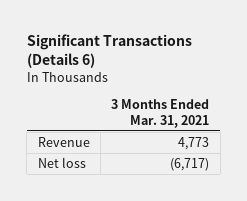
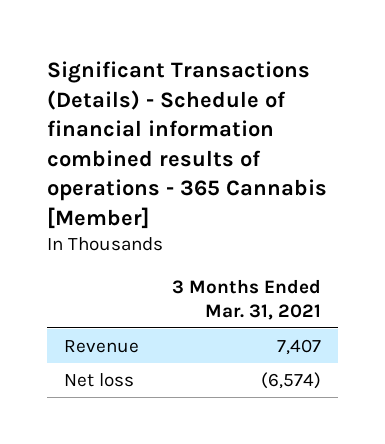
- Significant Transactions (Details 6)
+ Significant Transactions (Details) - Schedule of financial information combined results of operations - 365 Cannabis [Member]
- Revenue | 4,773
- Net loss | (6,717)
+ Revenue | 7,407
+ Net loss | (6,574)

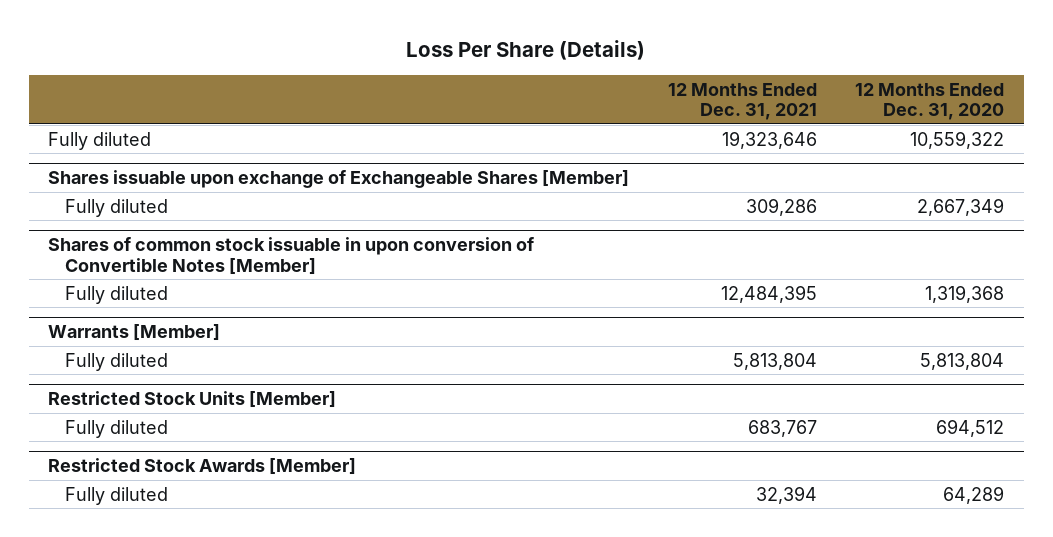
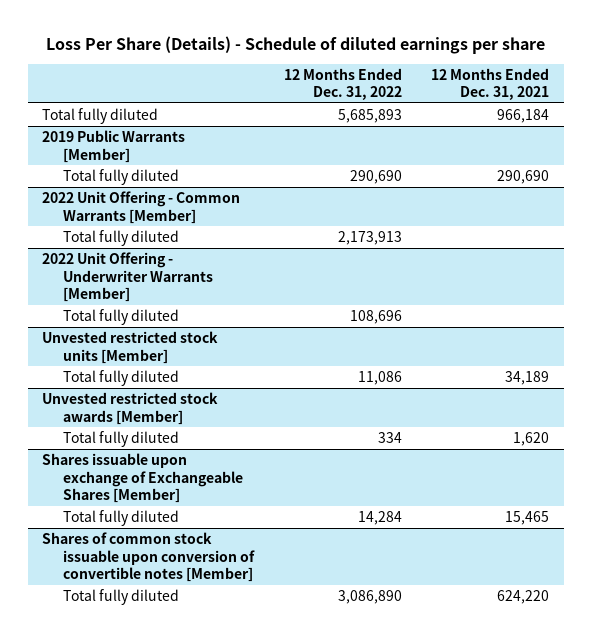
- Loss Per Share (Details)
+ Loss Per Share (Details) - Schedule of diluted earnings per share
- | 12 Months Ended Dec. 31, 2021 | 12 Months Ended Dec. 31, 2020
+ | 12 Months Ended Dec. 31, 2022 | 12 Months Ended Dec. 31, 2021
- Fully diluted | 19,323,646 | 10,559,322
+ Total fully diluted | 5,685,893 | 966,184
+ 2019 Public Warrants [Member]
+ Total fully diluted | 290,690 | 290,690
+ 2022 Unit Offering - Common Warrants [Member]
+ Total fully diluted | 2,173,913 |
+ 2022 Unit Offering - Underwriter Warrants [Member]
+ Total fully diluted | 108,696 |
+ Unvested restricted stock units [Member]
+ Total fully diluted | 11,086 | 34,189
+ Unvested restricted stock awards [Member]
+ Total fully diluted | 334 | 1,620
@ Shares issuable upon exchange of Exchangeable Shares [Member]
- Fully diluted | 309,286 | 2,667,349
- Shares of common stock issuable in upon conversion of Convertible Notes [Member]
- Fully diluted | 12,484,395 | 1,319,368
- Warrants [Member]
- Fully diluted | 5,813,804 | 5,813,804
- Restricted Stock Units [Member]
- Fully diluted | 683,767 | 694,512
- Restricted Stock Awards [Member]
- Fully diluted | 32,394 | 64,289
@ Shares issuable upon exchange of Exchangeable Shares [Member]
+ Total fully diluted | 14,284 | 15,465
+ Shares of common stock issuable upon conversion of convertible notes [Member]
+ Total fully diluted | 3,086,890 | 624,220

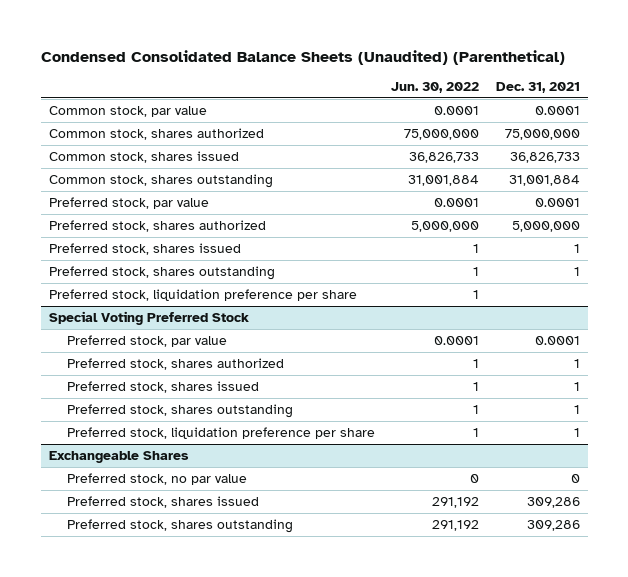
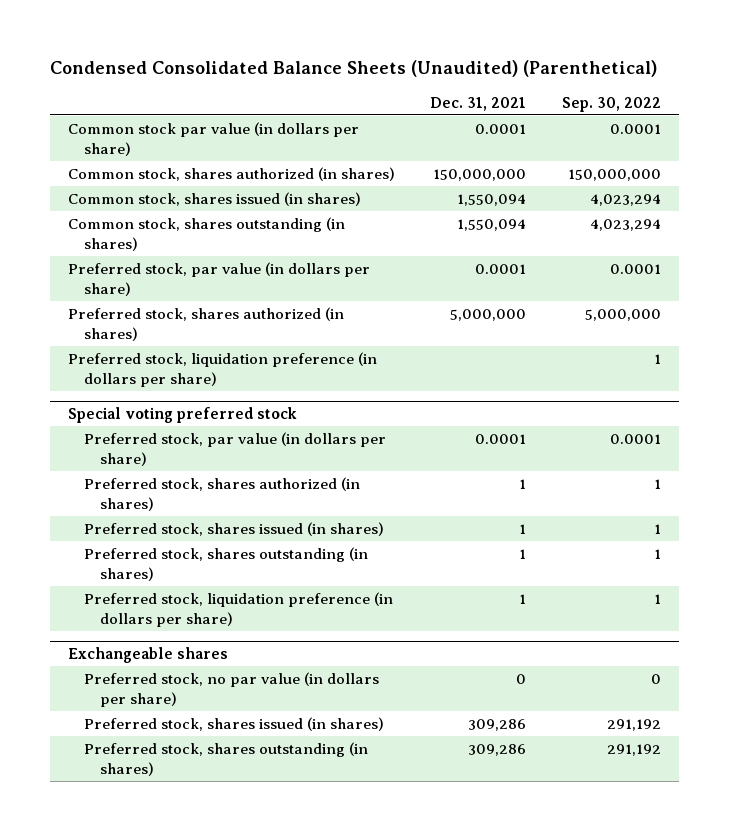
- | Jun. 30, 2022 | Dec. 31, 2021
+ | Dec. 31, 2021 | Sep. 30, 2022
- Common stock, par value | 0.0001 | 0.0001
- Common stock, shares authorized | 75,000,000 | 75,000,000
- Common stock, shares issued | 36,826,733 | 36,826,733
- Common stock, shares outstanding | 31,001,884 | 31,001,884
- Preferred stock, par value | 0.0001 | 0.0001
- Preferred stock, shares authorized | 5,000,000 | 5,000,000
- Preferred stock, shares issued | 1 | 1
- Preferred stock, shares outstanding | 1 | 1
- Preferred stock, liquidation preference per share | 1 |
- Special Voting Preferred Stock
- Preferred stock, par value | 0.0001 | 0.0001
- Preferred stock, shares authorized | 1 | 1
- Preferred stock, shares issued | 1 | 1
- Preferred stock, shares outstanding | 1 | 1
- Preferred stock, liquidation preference per share | 1 | 1
- Exchangeable Shares
- Preferred stock, no par value | 0 | 0
- Preferred stock, shares issued | 291,192 | 309,286
- Preferred stock, shares outstanding | 291,192 | 309,286
+ Common stock par value (in dollars per share) | 0.0001 | 0.0001
+ Common stock, shares authorized (in shares) | 150,000,000 | 150,000,000
+ Common stock, shares issued (in shares) | 1,550,094 | 4,023,294
+ Common stock, shares outstanding (in shares) | 1,550,094 | 4,023,294
+ Preferred stock, par value (in dollars per share) | 0.0001 | 0.0001
+ Preferred stock, shares authorized (in shares) | 5,000,000 | 5,000,000
+ Preferred stock, liquidation preference (in dollars per share) | | 1
+ Special voting preferred stock
+ Preferred stock, par value (in dollars per share) | 0.0001 | 0.0001
+ Preferred stock, shares authorized (in shares) | 1 | 1
+ Preferred stock, shares issued (in shares) | 1 | 1
+ Preferred stock, shares outstanding (in shares) | 1 | 1
+ Preferred stock, liquidation preference (in dollars per share) | 1 | 1
+ Exchangeable shares
+ Preferred stock, no par value (in dollars per share) | 0 | 0
+ Preferred stock, shares issued (in shares) | 309,286 | 291,192
+ Preferred stock, shares outstanding (in shares) | 309,286 | 291,192

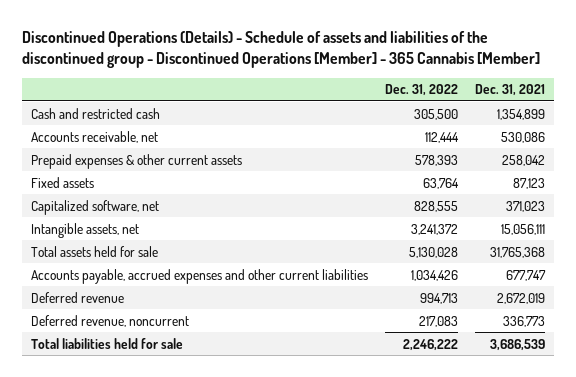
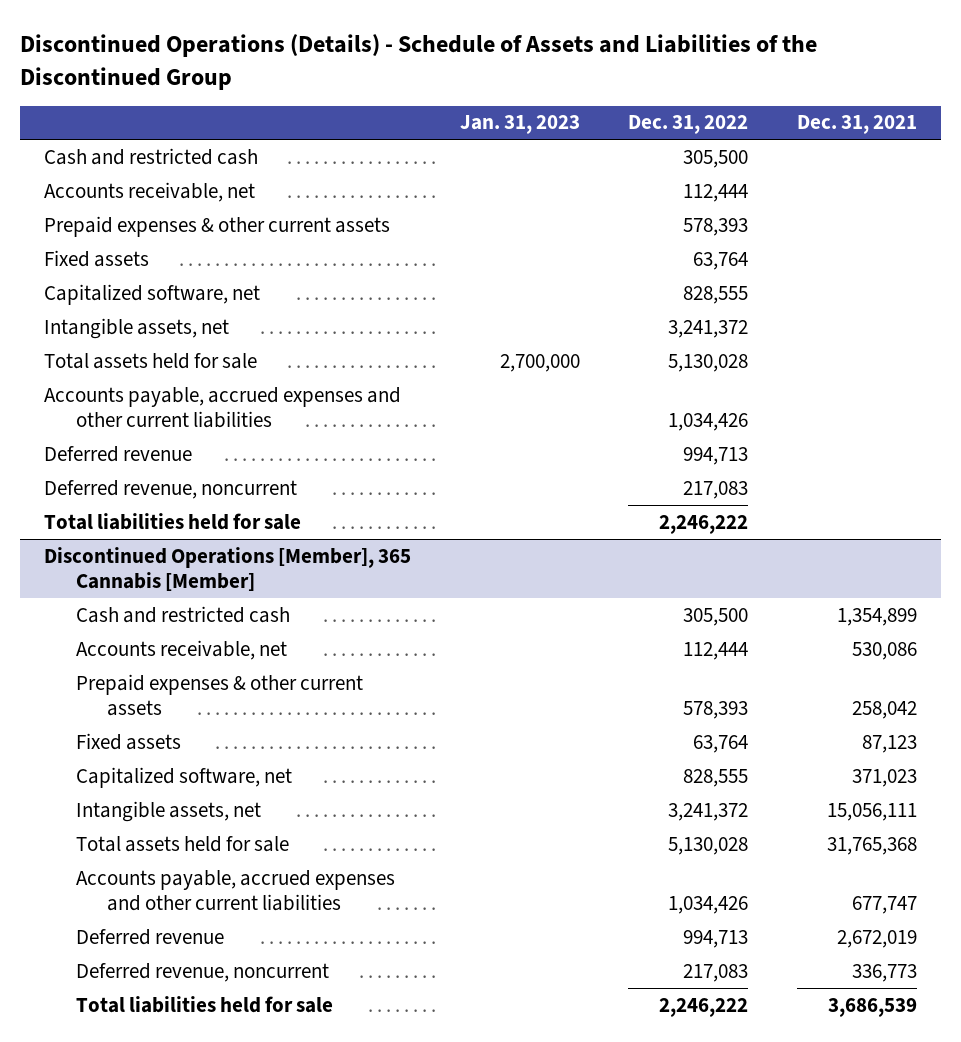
- Discontinued Operations (Details) - Schedule of assets and liabilities of the discontinued group - Discontinued Operations [Member] - 365 Cannabis [Member]
+ Discontinued Operations (Details) - Schedule of Assets and Liabilities of the Discontinued Group
- | Dec. 31, 2022 | Dec. 31, 2021
+ | Jan. 31, 2023 | Dec. 31, 2022 | Dec. 31, 2021
+ Cash and restricted cash | | 305,500 |
+ Accounts receivable, net | | 112,444 |
+ Prepaid expenses & other current assets | | 578,393 |
+ Fixed assets | | 63,764 |
+ Capitalized software, net | | 828,555 |
+ Intangible assets, net | | 3,241,372 |
+ Total assets held for sale | 2,700,000 | 5,130,028 |
+ Accounts payable, accrued expenses and other current liabilities | | 1,034,426 |
+ Deferred revenue | | 994,713 |
+ Deferred revenue, noncurrent | | 217,083 |
+ Total liabilities held for sale | | 2,246,222 |
+ Discontinued Operations [Member], 365 Cannabis [Member]

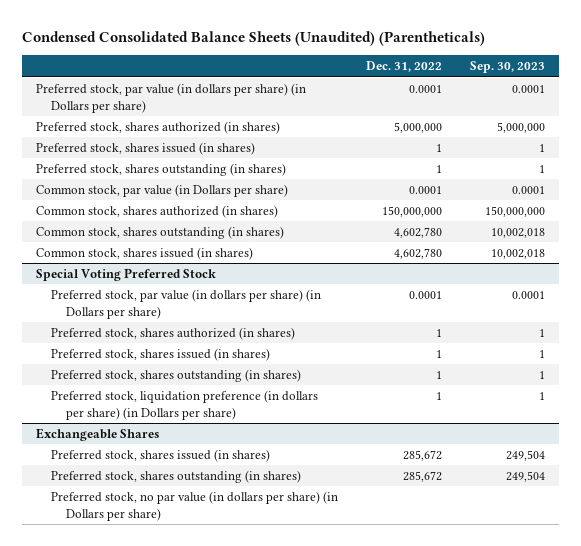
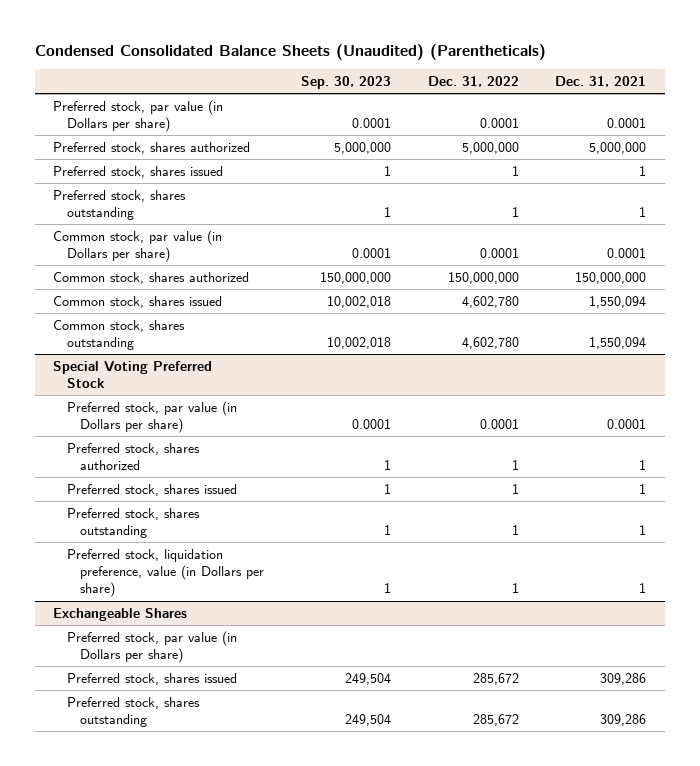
- | Dec. 31, 2022 | Sep. 30, 2023
+ | Sep. 30, 2023 | Dec. 31, 2022 | Dec. 31, 2021
- Preferred stock, par value (in dollars per share) (in Dollars per share) | 0.0001 | 0.0001
- Preferred stock, shares authorized (in shares) | 5,000,000 | 5,000,000
- Preferred stock, shares issued (in shares) | 1 | 1
- Preferred stock, shares outstanding (in shares) | 1 | 1
+ Preferred stock, par value (in Dollars per share) | 0.0001 | 0.0001 | 0.0001
+ Preferred stock, shares authorized | 5,000,000 | 5,000,000 | 5,000,000
+ Preferred stock, shares issued | 1 | 1 | 1
+ Preferred stock, shares outstanding | 1 | 1 | 1
- Common stock, shares authorized (in shares) | 150,000,000 | 150,000,000
- Common stock, shares outstanding (in shares) | 4,602,780 | 10,002,018
- Common stock, shares issued (in shares) | 4,602,780 | 10,002,018
+ Common stock, shares authorized | 150,000,000 | 150,000,000 | 150,000,000
+ Common stock, shares issued | 10,002,018 | 4,602,780 | 1,550,094
+ Common stock, shares outstanding | 10,002,018 | 4,602,780 | 1,550,094
@ Special Voting Preferred Stock
- Preferred stock, par value (in dollars per share) (in Dollars per share) | 0.0001 | 0.0001
- Preferred stock, shares authorized (in shares) | 1 | 1
- Preferred stock, shares issued (in shares) | 1 | 1
- Preferred stock, shares outstanding (in shares) | 1 | 1
- Preferred stock, liquidation preference (in dollars per share) (in Dollars per share) | 1 | 1
+ Preferred stock, par value (in Dollars per share) | 0.0001 | 0.0001 | 0.0001
+ Preferred stock, shares authorized | 1 | 1 | 1
+ Preferred stock, shares issued | 1 | 1 | 1
+ Preferred stock, shares outstanding | 1 | 1 | 1
+ Preferred stock, liquidation preference, value (in Dollars per share) | 1 | 1 | 1
@ Exchangeable Shares
- Preferred stock, shares issued (in shares) | 285,672 | 249,504
- Preferred stock, shares outstanding (in shares) | 285,672 | 249,504
- Preferred stock, no par value (in dollars per share) (in Dollars per share)
+ Preferred stock, par value (in Dollars per share)
+ Preferred stock, shares issued | 249,504 | 285,672 | 309,286
+ Preferred stock, shares outstanding | 249,504 | 285,672 | 309,286

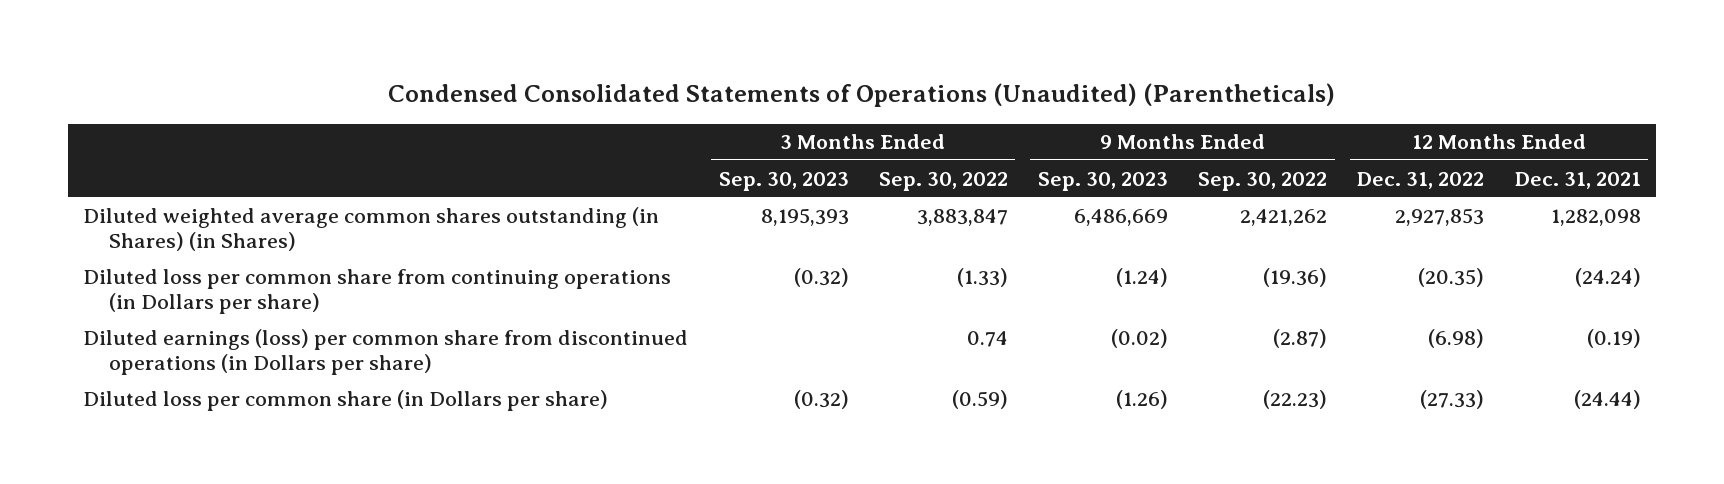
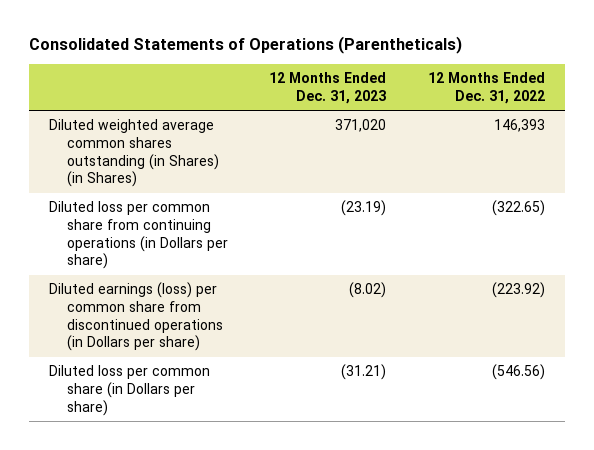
- Condensed Consolidated Statements of Operations (Unaudited) (Parentheticals)
+ Consolidated Statements of Operations (Parentheticals)
- | 3 Months Ended Sep. 30, 2023 | 3 Months Ended Sep. 30, 2022 | 9 Months Ended Sep. 30, 2023 | 9 Months Ended Sep. 30, 2022 | 12 Months Ended Dec. 31, 2022 | 12 Months Ended Dec. 31, 2021
+ | 12 Months Ended Dec. 31, 2023 | 12 Months Ended Dec. 31, 2022
- Diluted weighted average common shares outstanding (in Shares) (in Shares) | 8,195,393 | 3,883,847 | 6,486,669 | 2,421,262 | 2,927,853 | 1,282,098
- Diluted loss per common share from continuing operations (in Dollars per share) | (0.32) | (1.33) | (1.24) | (19.36) | (20.35) | (24.24)
- Diluted earnings (loss) per common share from discontinued operations (in Dollars per share) | | 0.74 | (0.02) | (2.87) | (6.98) | (0.19)
- Diluted loss per common share (in Dollars per share) | (0.32) | (0.59) | (1.26) | (22.23) | (27.33) | (24.44)
+ Diluted weighted average common shares outstanding (in Shares) (in Shares) | 371,020 | 146,393
+ Diluted loss per common share from continuing operations (in Dollars per share) | (23.19) | (322.65)
+ Diluted earnings (loss) per common share from discontinued operations (in Dollars per share) | (8.02) | (223.92)
+ Diluted loss per common share (in Dollars per share) | (31.21) | (546.56)

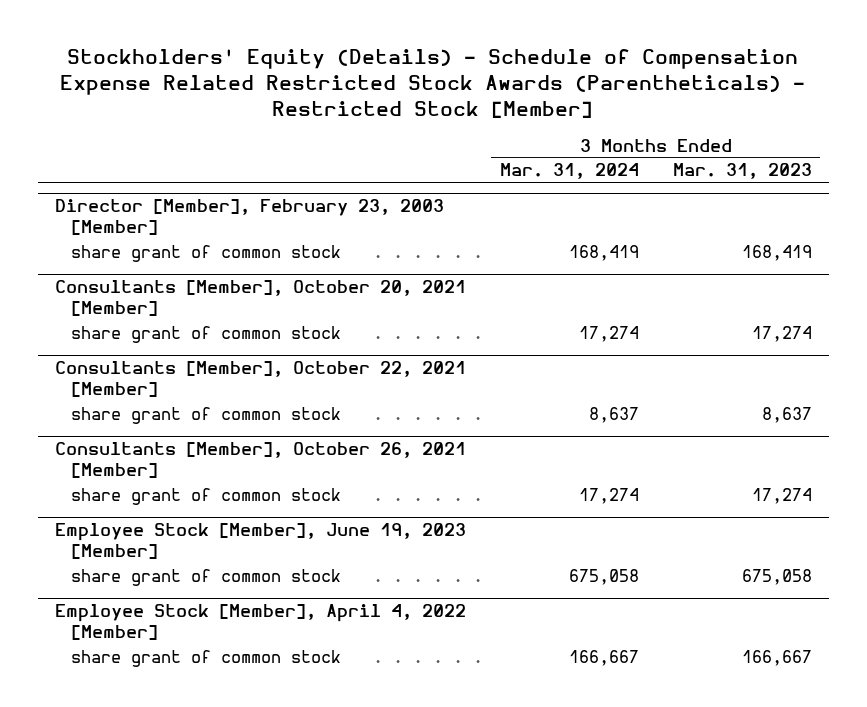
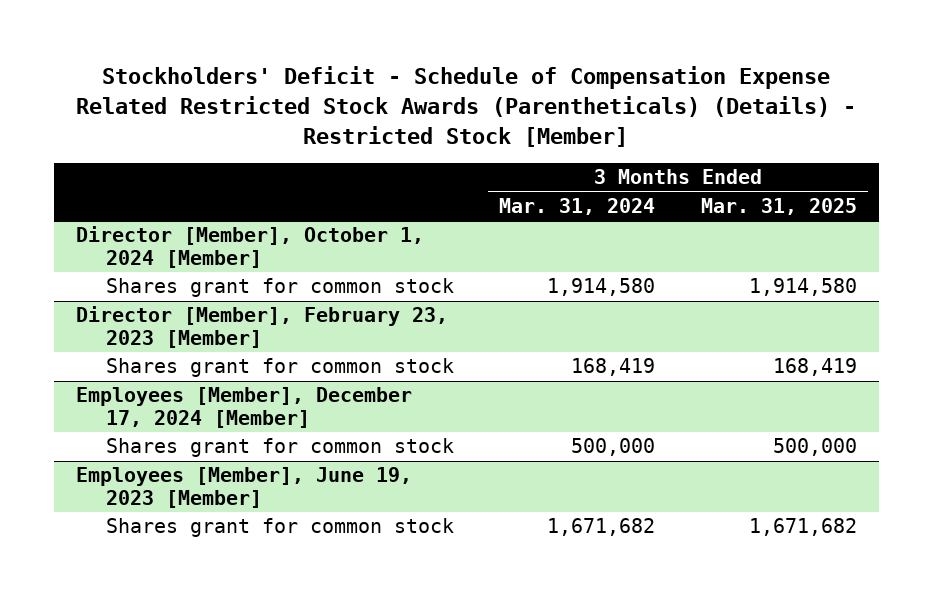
- Stockholders' Equity (Details) - Schedule of Compensation Expense Related Restricted Stock Awards (Parentheticals) - Restricted Stock [Member]
+ Stockholders' Deficit - Schedule of Compensation Expense Related Restricted Stock Awards (Parentheticals) (Details) - Restricted Stock [Member]
- | 3 Months Ended Mar. 31, 2024 | 3 Months Ended Mar. 31, 2023
+ | 3 Months Ended Mar. 31, 2024 | 3 Months Ended Mar. 31, 2025
- Director [Member], February 23, 2003 [Member]
- share grant of common stock | 168,419 | 168,419
- Consultants [Member], October 20, 2021 [Member]
- share grant of common stock | 17,274 | 17,274
- Consultants [Member], October 22, 2021 [Member]
- share grant of common stock | 8,637 | 8,637
- Consultants [Member], October 26, 2021 [Member]
- share grant of common stock | 17,274 | 17,274
- Employee Stock [Member], June 19, 2023 [Member]
- share grant of common stock | 675,058 | 675,058
- Employee Stock [Member], April 4, 2022 [Member]
- share grant of common stock | 166,667 | 166,667
+ Director [Member], October 1, 2024 [Member]
+ Shares grant for common stock | 1,914,580 | 1,914,580
+ Director [Member], February 23, 2023 [Member]
+ Shares grant for common stock | 168,419 | 168,419
+ Employees [Member], December 17, 2024 [Member]
+ Shares grant for common stock | 500,000 | 500,000
+ Employees [Member], June 19, 2023 [Member]
+ Shares grant for common stock | 1,671,682 | 1,671,682

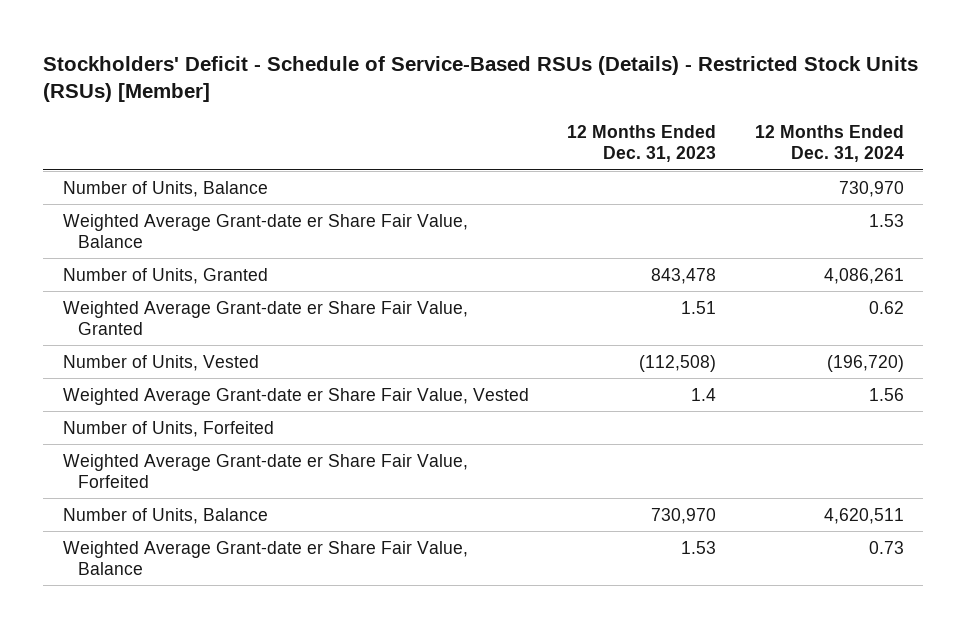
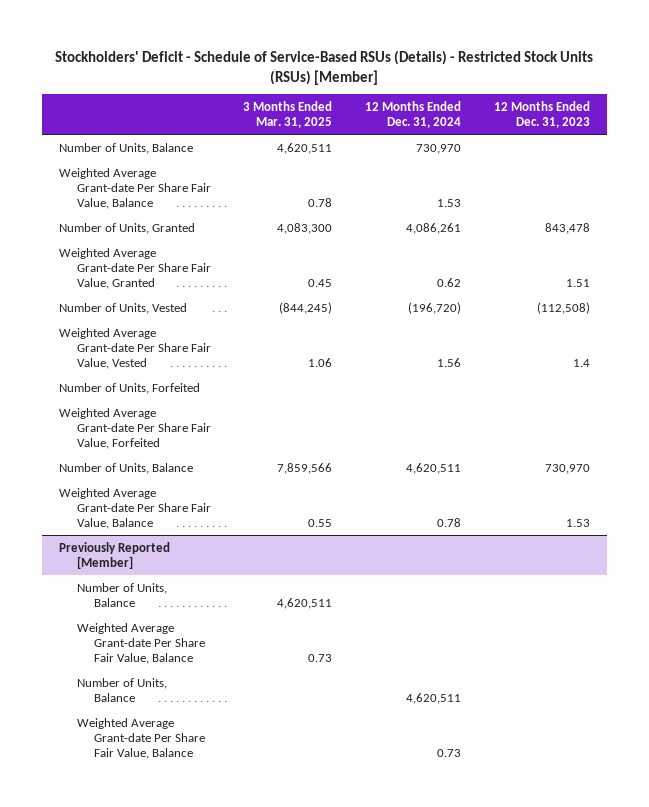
- | 12 Months Ended Dec. 31, 2023 | 12 Months Ended Dec. 31, 2024
+ | 3 Months Ended Mar. 31, 2025 | 12 Months Ended Dec. 31, 2024 | 12 Months Ended Dec. 31, 2023
- Weighted Average Grant-date er Share Fair Value, Balance | | 1.53
+ Weighted Average Grant-date Per Share Fair Value, Balance | 0.78 | 1.53 |
- Weighted Average Grant-date er Share Fair Value, Granted | 1.51 | 0.62
+ Weighted Average Grant-date Per Share Fair Value, Granted | 0.45 | 0.62 | 1.51
- Weighted Average Grant-date er Share Fair Value, Vested | 1.4 | 1.56
+ Weighted Average Grant-date Per Share Fair Value, Vested | 1.06 | 1.56 | 1.4
- Weighted Average Grant-date er Share Fair Value, Forfeited
+ Weighted Average Grant-date Per Share Fair Value, Forfeited
- Weighted Average Grant-date er Share Fair Value, Balance | 1.53 | 0.73
+ Weighted Average Grant-date Per Share Fair Value, Balance | 0.55 | 0.78 | 1.53
+ Previously Reported [Member]
+ Number of Units, Balance | 4,620,511 | |
+ Weighted Average Grant-date Per Share Fair Value, Balance | 0.73 | |
+ Number of Units, Balance | | 4,620,511 |
+ Weighted Average Grant-date Per Share Fair Value, Balance | | 0.73 |

